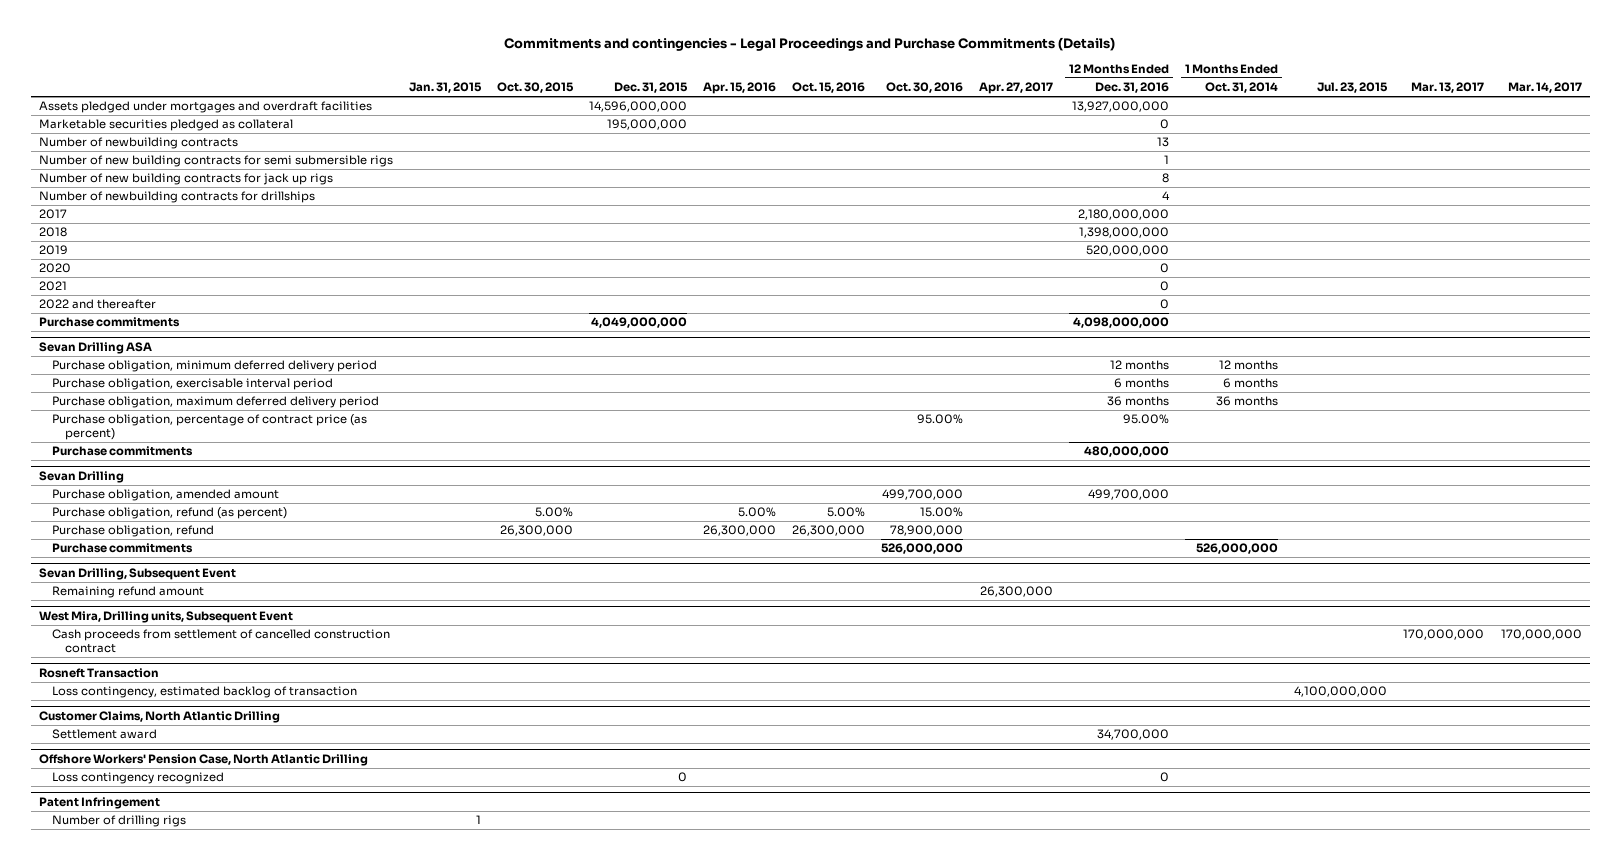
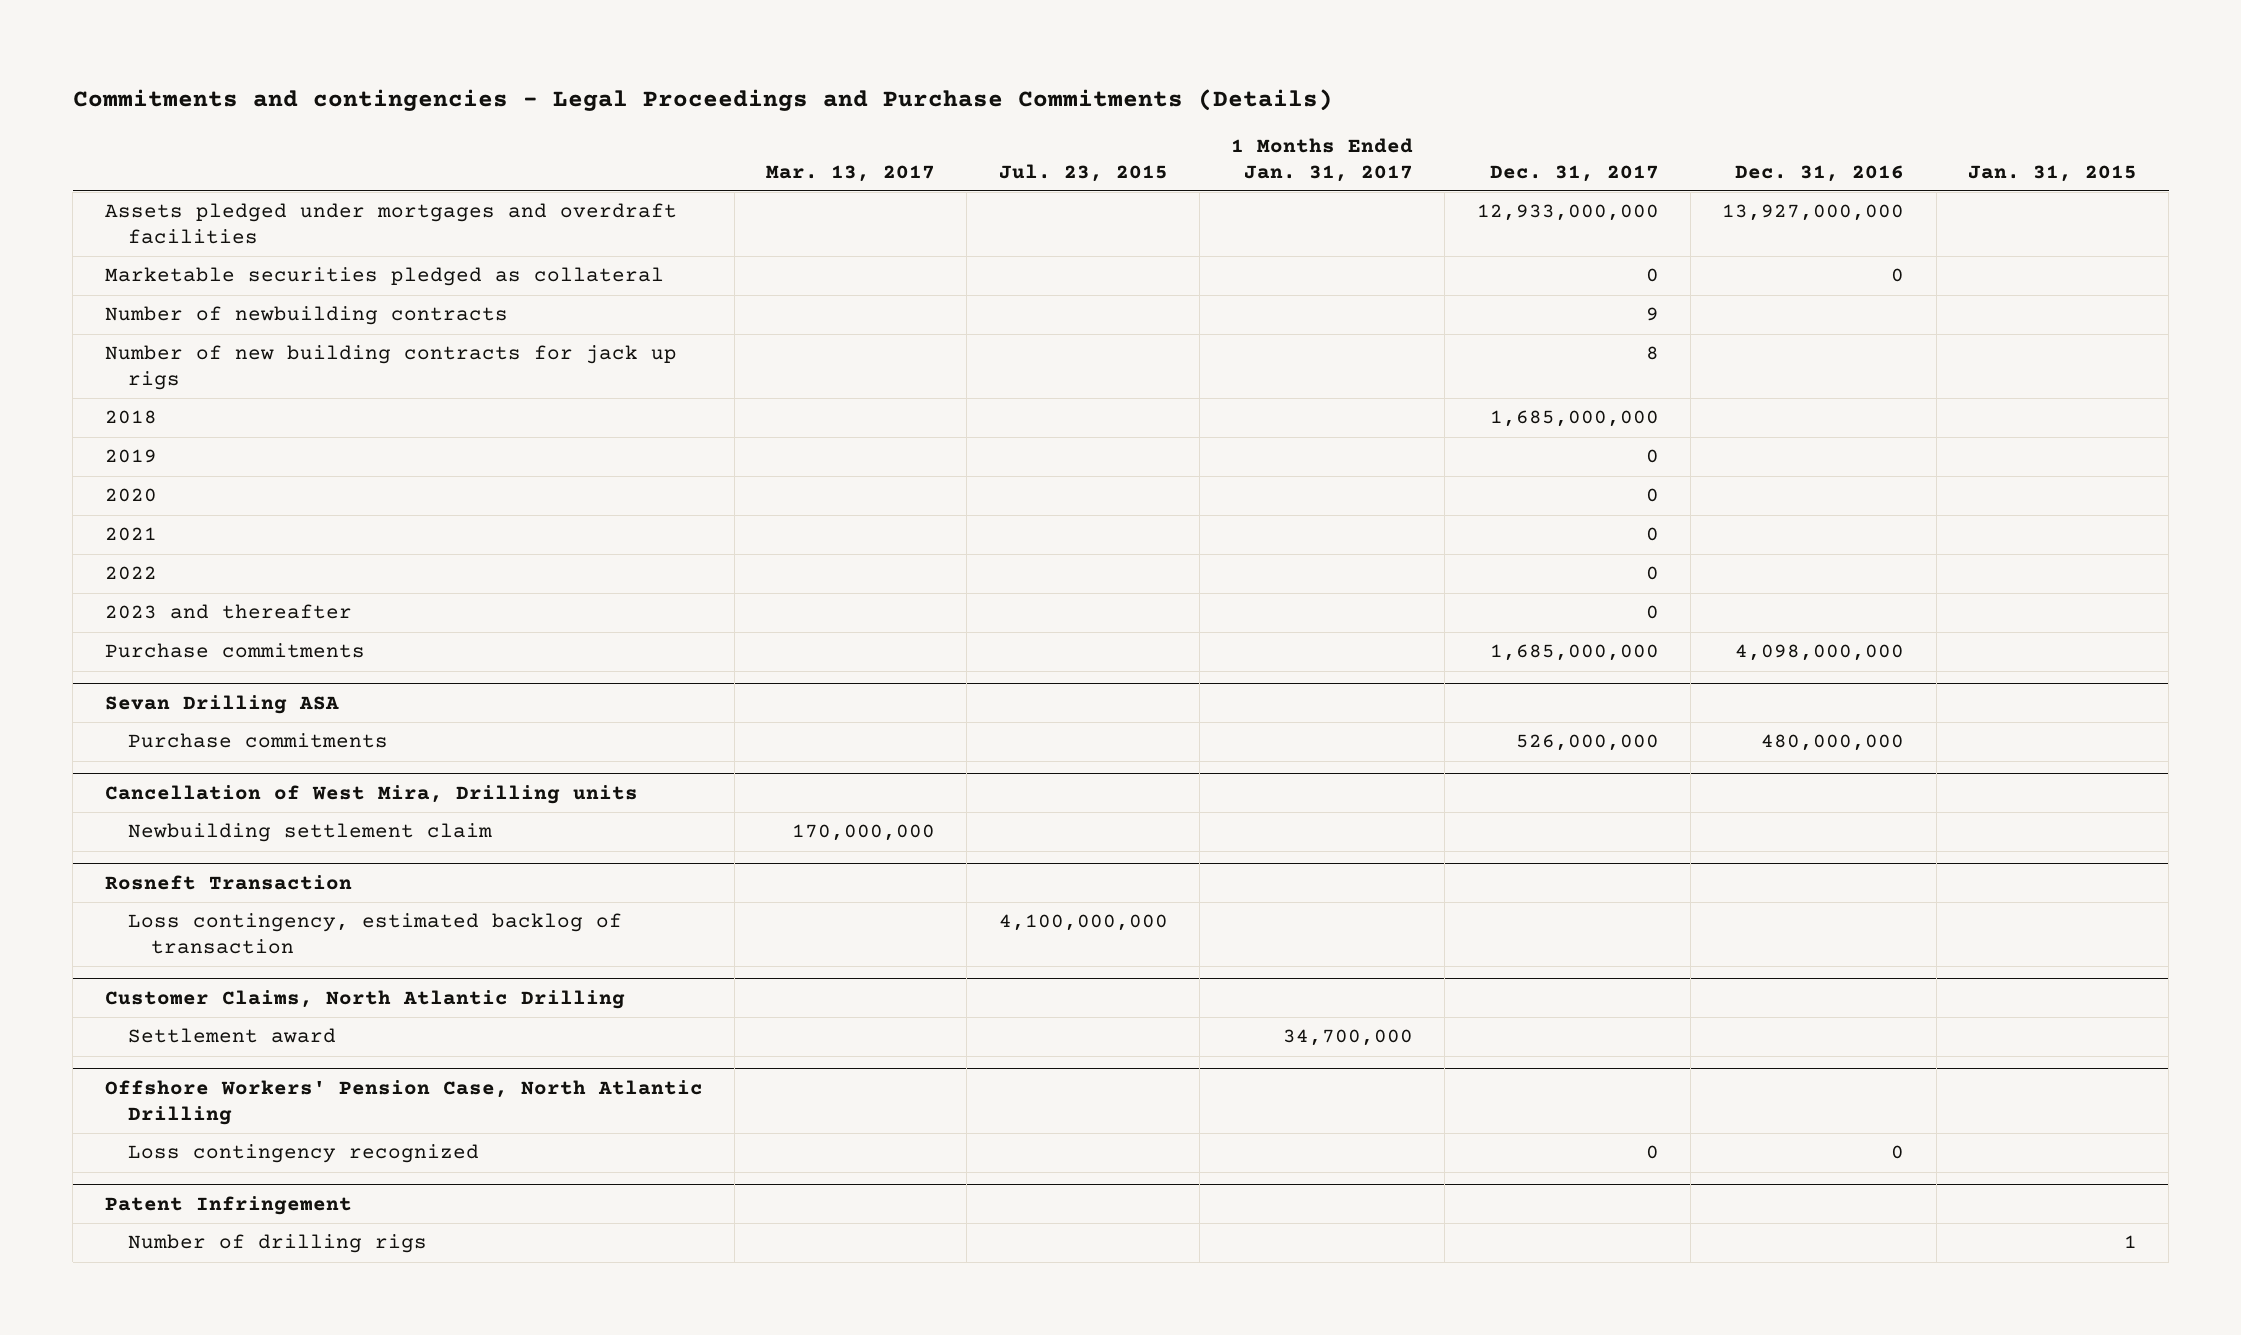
- | Jan. 31, 2015 | Oct. 30, 2015 | Dec. 31, 2015 | Apr. 15, 2016 | Oct. 15, 2016 | Oct. 30, 2016 | Apr. 27, 2017 | 12 Months Ended Dec. 31, 2016 | 1 Months Ended Oct. 31, 2014 | Jul. 23, 2015 | Mar. 13, 2017 | Mar. 14, 2017
+ | Mar. 13, 2017 | Jul. 23, 2015 | 1 Months Ended Jan. 31, 2017 | Dec. 31, 2017 | Dec. 31, 2016 | Jan. 31, 2015
- Number of new building contracts for semi submersible rigs | | | | | | | | 1 | | | |
- Number of newbuilding contracts for drillships | | | | | | | | 4 | | | |
- 2017 | | | | | | | | 2,180,000,000 | | | |
- 2022 and thereafter | | | | | | | | 0 | | | |
+ 2022 | | | | 0 | |
+ 2023 and thereafter | | | | 0 | |
@ Sevan Drilling ASA
- Purchase obligation, minimum deferred delivery period | | | | | | | | 12 months | 12 months | | |
- Purchase obligation, exercisable interval period | | | | | | | | 6 months | 6 months | | |
- Purchase obligation, maximum deferred delivery period | | | | | | | | 36 months | 36 months | | |
- Purchase obligation, percentage of contract price (as percent) | | | | | | 95.00% | | 95.00% | | | |
- Sevan Drilling
- Purchase obligation, amended amount | | | | | | 499,700,000 | | 499,700,000 | | | |
- Purchase obligation, refund (as percent) | | 5.00% | | 5.00% | 5.00% | 15.00% | | | | | |
- Purchase obligation, refund | | 26,300,000 | | 26,300,000 | 26,300,000 | 78,900,000 | | | | | |
- Purchase commitments | | | | | | 526,000,000 | | | 526,000,000 | | |
- Sevan Drilling, Subsequent Event
- Remaining refund amount | | | | | | | 26,300,000 | | | | |
- West Mira, Drilling units, Subsequent Event
- Cash proceeds from settlement of cancelled construction contract | | | | | | | | | | | 170,000,000 | 170,000,000
+ Cancellation of West Mira, Drilling units
+ Newbuilding settlement claim | 170,000,000 | | | | |

